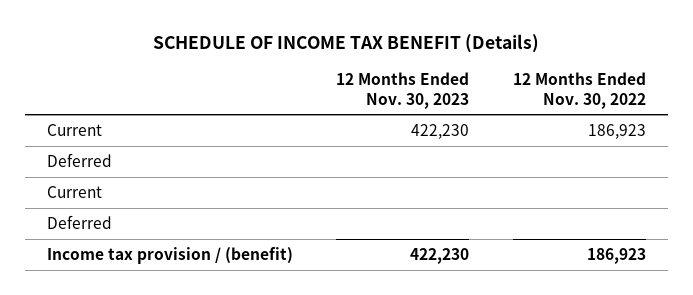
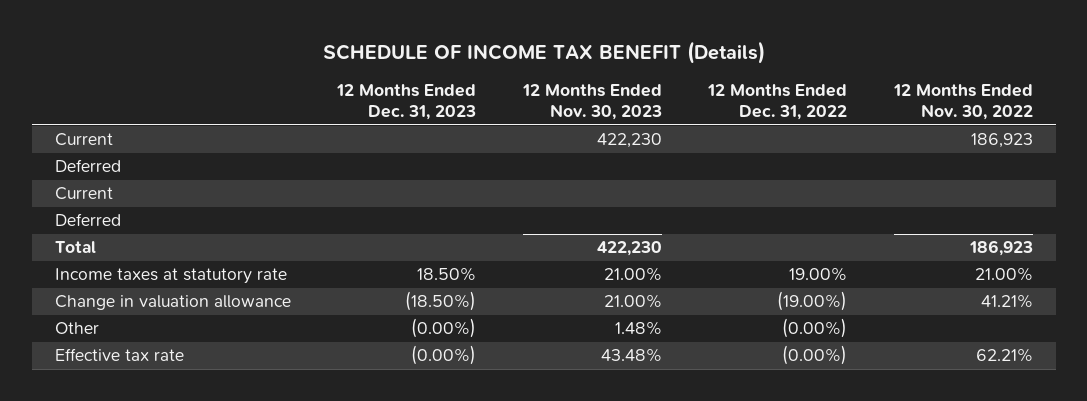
- | 12 Months Ended Nov. 30, 2023 | 12 Months Ended Nov. 30, 2022
+ | 12 Months Ended Dec. 31, 2023 | 12 Months Ended Nov. 30, 2023 | 12 Months Ended Dec. 31, 2022 | 12 Months Ended Nov. 30, 2022
- Income tax provision / (benefit) | 422,230 | 186,923
+ Total | | 422,230 | | 186,923
+ Income taxes at statutory rate | 18.50% | 21.00% | 19.00% | 21.00%
+ Change in valuation allowance | (18.50%) | 21.00% | (19.00%) | 41.21%
+ Other | (0.00%) | 1.48% | (0.00%) |
+ Effective tax rate | (0.00%) | 43.48% | (0.00%) | 62.21%

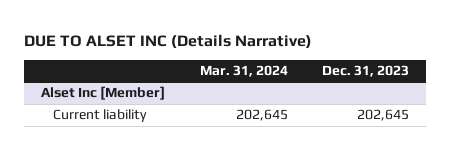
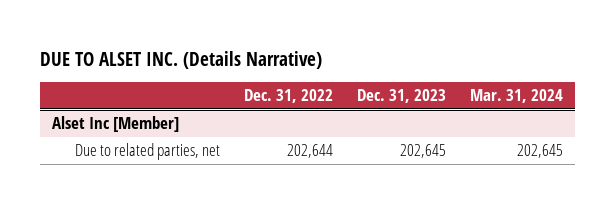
- DUE TO ALSET INC (Details Narrative)
+ DUE TO ALSET INC. (Details Narrative)
- | Mar. 31, 2024 | Dec. 31, 2023
+ | Dec. 31, 2022 | Dec. 31, 2023 | Mar. 31, 2024
@ Alset Inc [Member]
- Current liability | 202,645 | 202,645
+ Due to related parties, net | 202,644 | 202,645 | 202,645

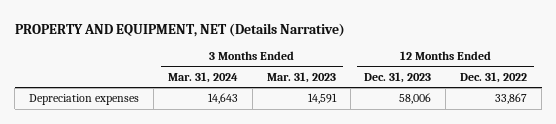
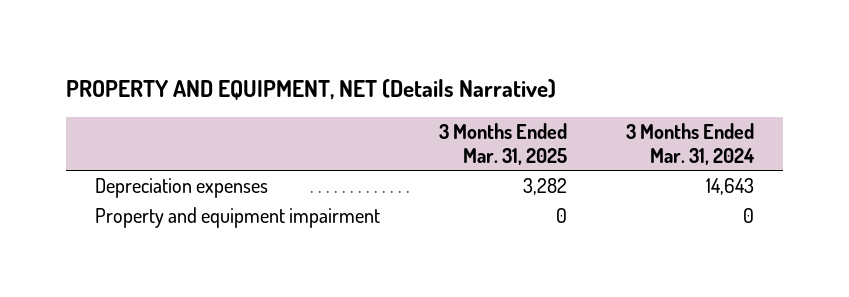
- | 3 Months Ended Mar. 31, 2024 | 3 Months Ended Mar. 31, 2023 | 12 Months Ended Dec. 31, 2023 | 12 Months Ended Dec. 31, 2022
+ | 3 Months Ended Mar. 31, 2025 | 3 Months Ended Mar. 31, 2024
+ Property and equipment impairment | 0 | 0

